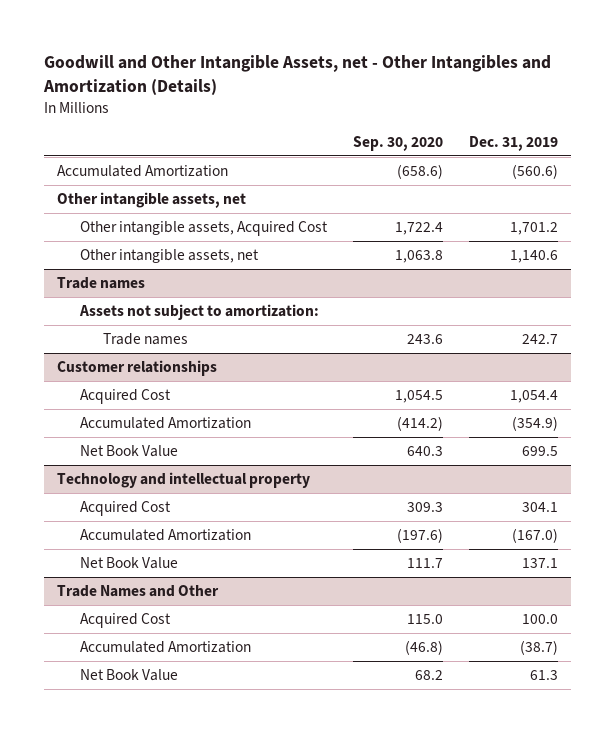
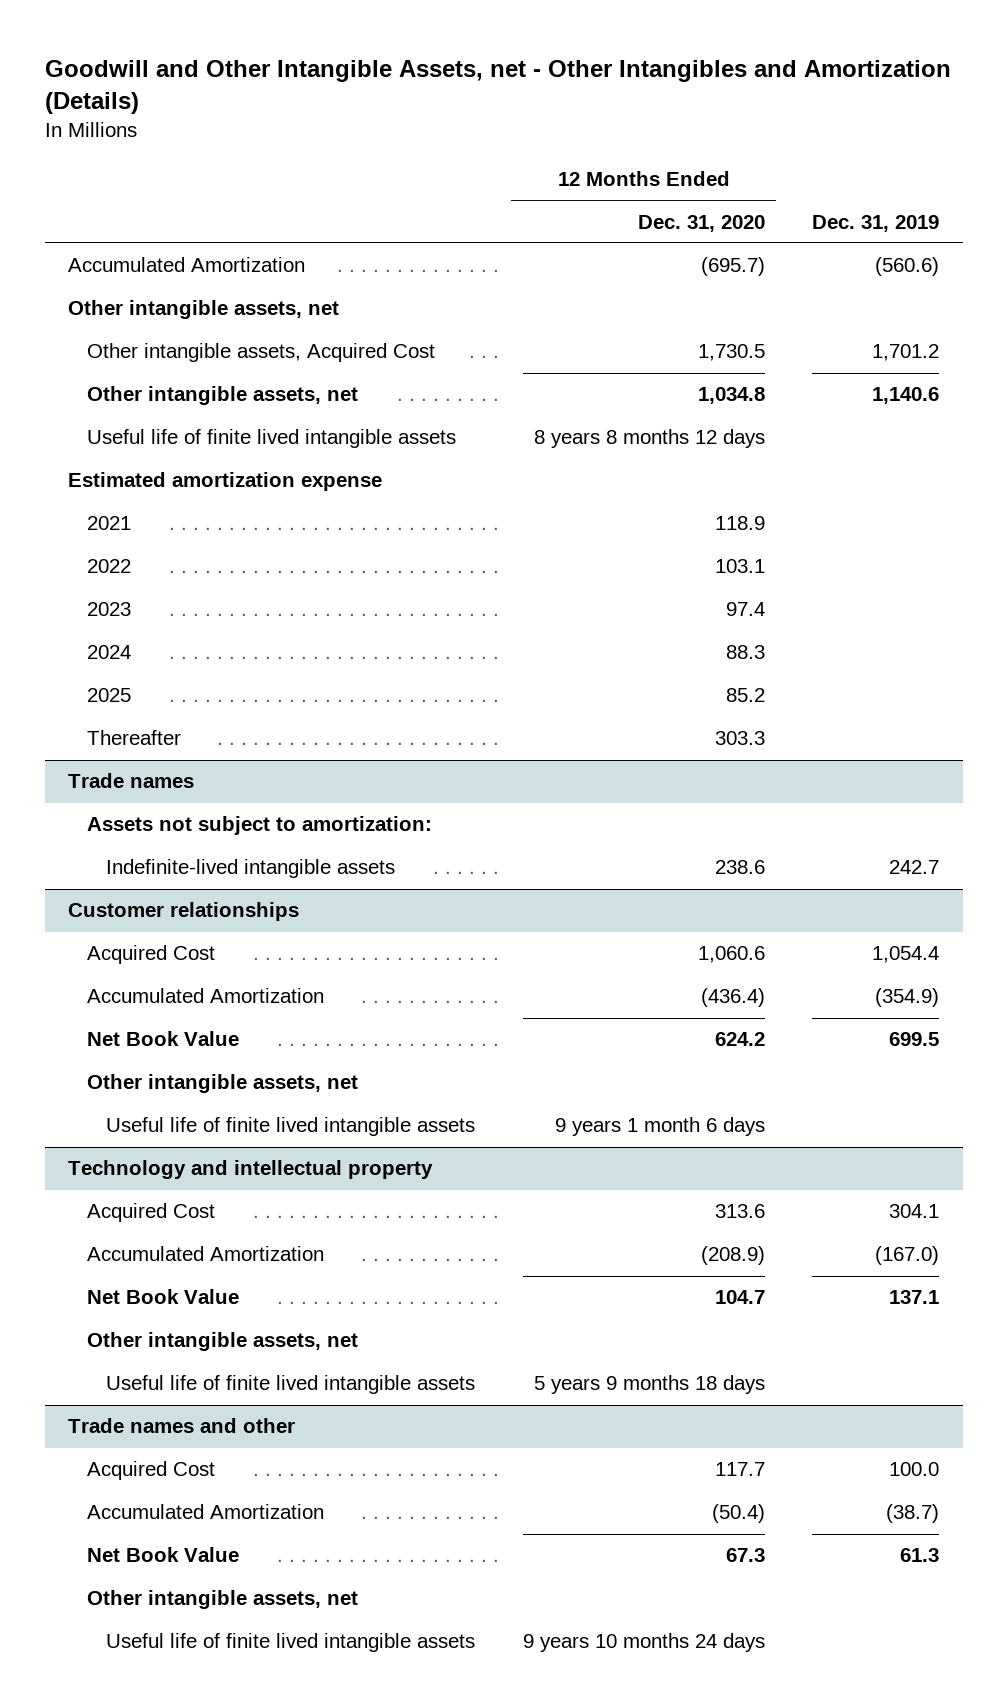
- | Sep. 30, 2020 | Dec. 31, 2019
+ | 12 Months Ended Dec. 31, 2020 | Dec. 31, 2019
+ Useful life of finite lived intangible assets | 8 years 8 months 12 days |
+ Estimated amortization expense
+ 2021 | 118.9 |
+ 2022 | 103.1 |
+ 2023 | 97.4 |
+ 2024 | 88.3 |
+ 2025 | 85.2 |
+ Thereafter | 303.3 |
@ Trade names
- Trade names | 243.6 | 242.7
+ Indefinite-lived intangible assets | 238.6 | 242.7
@ Customer relationships
+ Other intangible assets, net
+ Useful life of finite lived intangible assets | 9 years 1 month 6 days |
- Trade Names and Other
@ Technology and intellectual property
+ Other intangible assets, net
+ Useful life of finite lived intangible assets | 5 years 9 months 18 days |
+ Trade names and other
+ Other intangible assets, net
+ Useful life of finite lived intangible assets | 9 years 10 months 24 days |

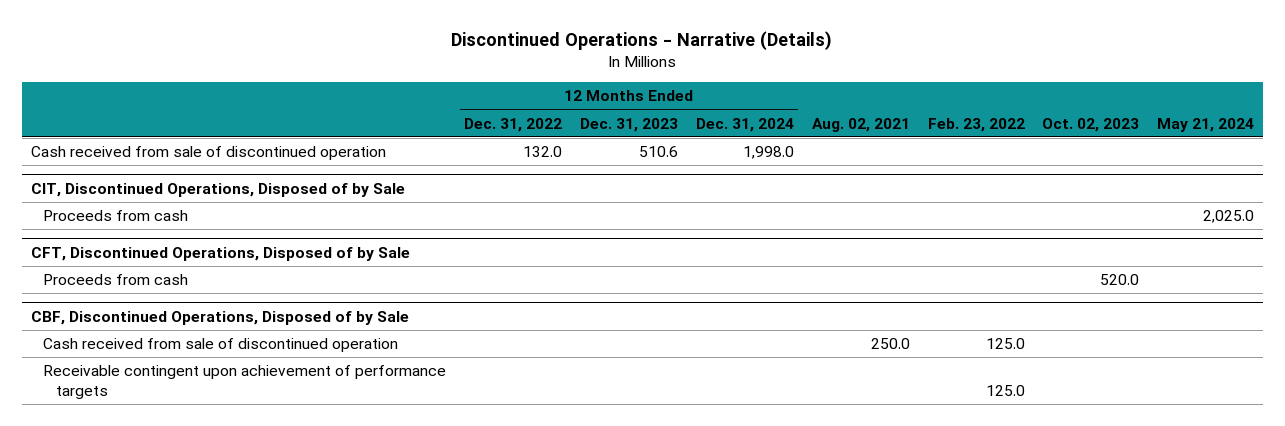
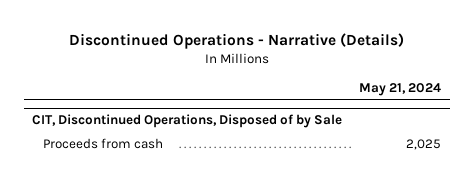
- | 12 Months Ended Dec. 31, 2022 | 12 Months Ended Dec. 31, 2023 | 12 Months Ended Dec. 31, 2024 | Aug. 02, 2021 | Feb. 23, 2022 | Oct. 02, 2023 | May 21, 2024
+ | May 21, 2024
- Cash received from sale of discontinued operation | 132.0 | 510.6 | 1,998.0 | | | |
@ CIT, Discontinued Operations, Disposed of by Sale
- Proceeds from cash | | | | | | | 2,025.0
- CFT, Discontinued Operations, Disposed of by Sale
- Proceeds from cash | | | | | | 520.0 |
- CBF, Discontinued Operations, Disposed of by Sale
- Cash received from sale of discontinued operation | | | | 250.0 | 125.0 | |
- Receivable contingent upon achievement of performance targets | | | | | 125.0 | |
@ CIT, Discontinued Operations, Disposed of by Sale
+ Proceeds from cash | 2,025

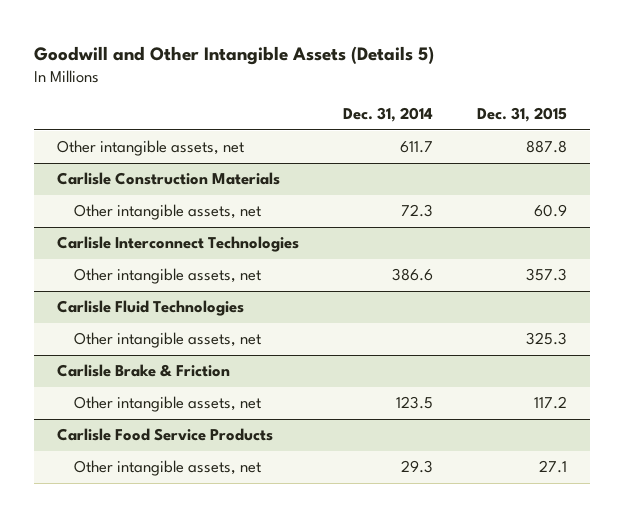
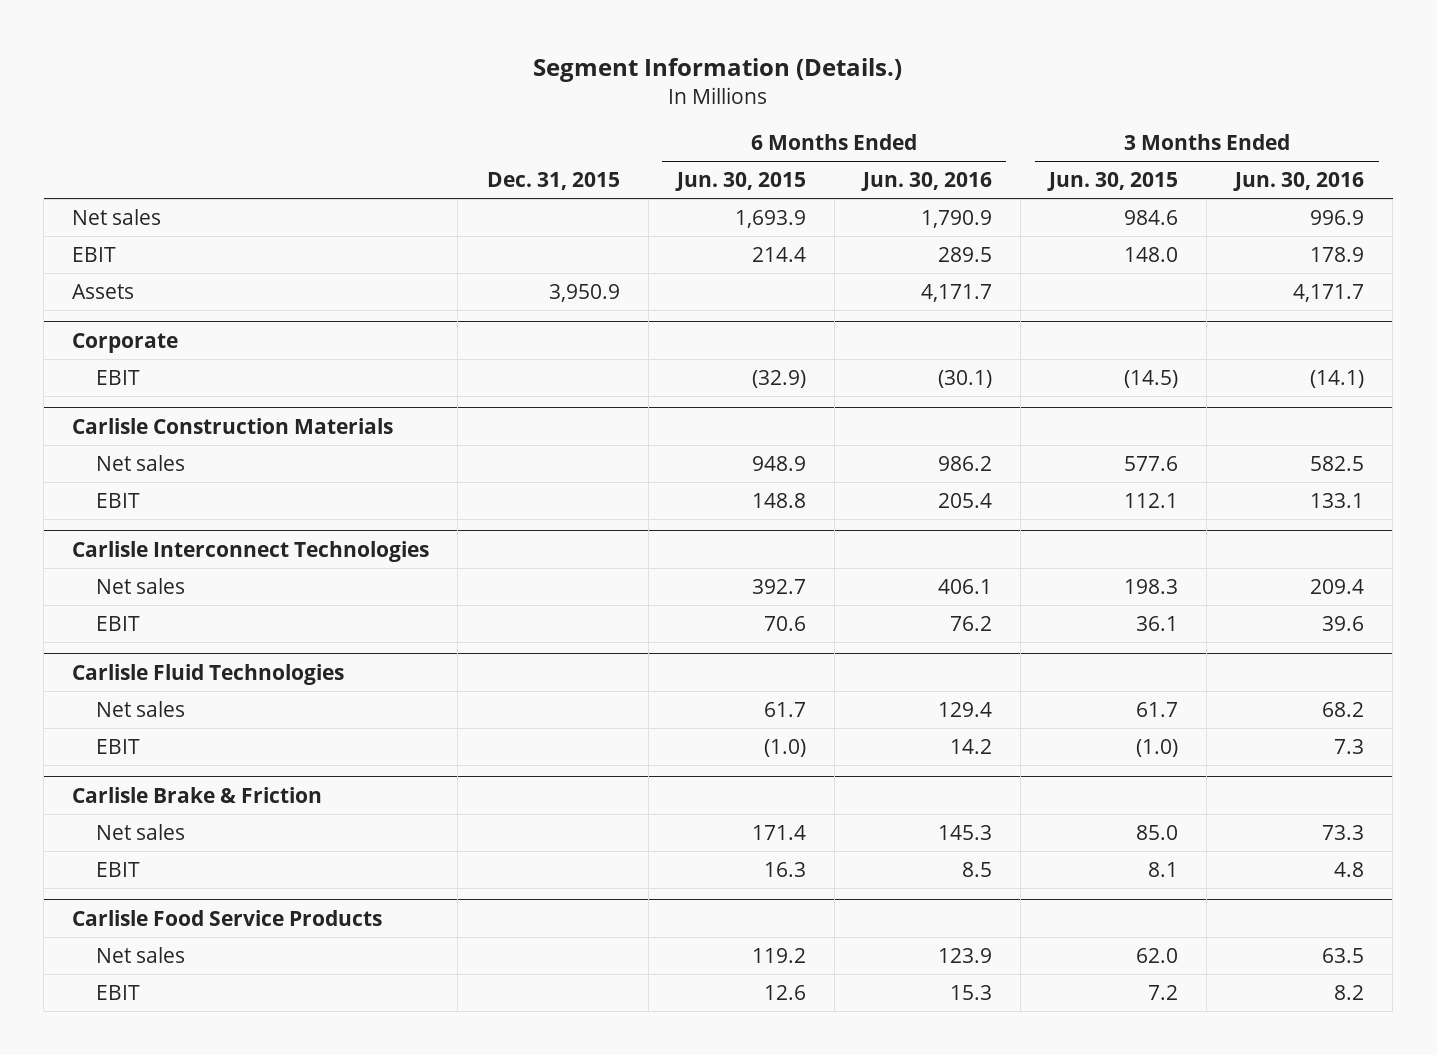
- Goodwill and Other Intangible Assets (Details 5)
+ Segment Information (Details.)
- | Dec. 31, 2014 | Dec. 31, 2015
+ | Dec. 31, 2015 | 6 Months Ended Jun. 30, 2015 | 6 Months Ended Jun. 30, 2016 | 3 Months Ended Jun. 30, 2015 | 3 Months Ended Jun. 30, 2016
- Other intangible assets, net | 611.7 | 887.8
+ Net sales | | 1,693.9 | 1,790.9 | 984.6 | 996.9
+ EBIT | | 214.4 | 289.5 | 148.0 | 178.9
+ Assets | 3,950.9 | | 4,171.7 | | 4,171.7
+ Corporate
+ EBIT | | (32.9) | (30.1) | (14.5) | (14.1)
@ Carlisle Construction Materials
- Other intangible assets, net | 72.3 | 60.9
+ Net sales | | 948.9 | 986.2 | 577.6 | 582.5
+ EBIT | | 148.8 | 205.4 | 112.1 | 133.1
@ Carlisle Interconnect Technologies
- Other intangible assets, net | 386.6 | 357.3
+ Net sales | | 392.7 | 406.1 | 198.3 | 209.4
+ EBIT | | 70.6 | 76.2 | 36.1 | 39.6
@ Carlisle Fluid Technologies
- Other intangible assets, net | | 325.3
+ Net sales | | 61.7 | 129.4 | 61.7 | 68.2
+ EBIT | | (1.0) | 14.2 | (1.0) | 7.3
@ Carlisle Brake & Friction
- Other intangible assets, net | 123.5 | 117.2
+ Net sales | | 171.4 | 145.3 | 85.0 | 73.3
+ EBIT | | 16.3 | 8.5 | 8.1 | 4.8
@ Carlisle Food Service Products
- Other intangible assets, net | 29.3 | 27.1
+ Net sales | | 119.2 | 123.9 | 62.0 | 63.5
+ EBIT | | 12.6 | 15.3 | 7.2 | 8.2

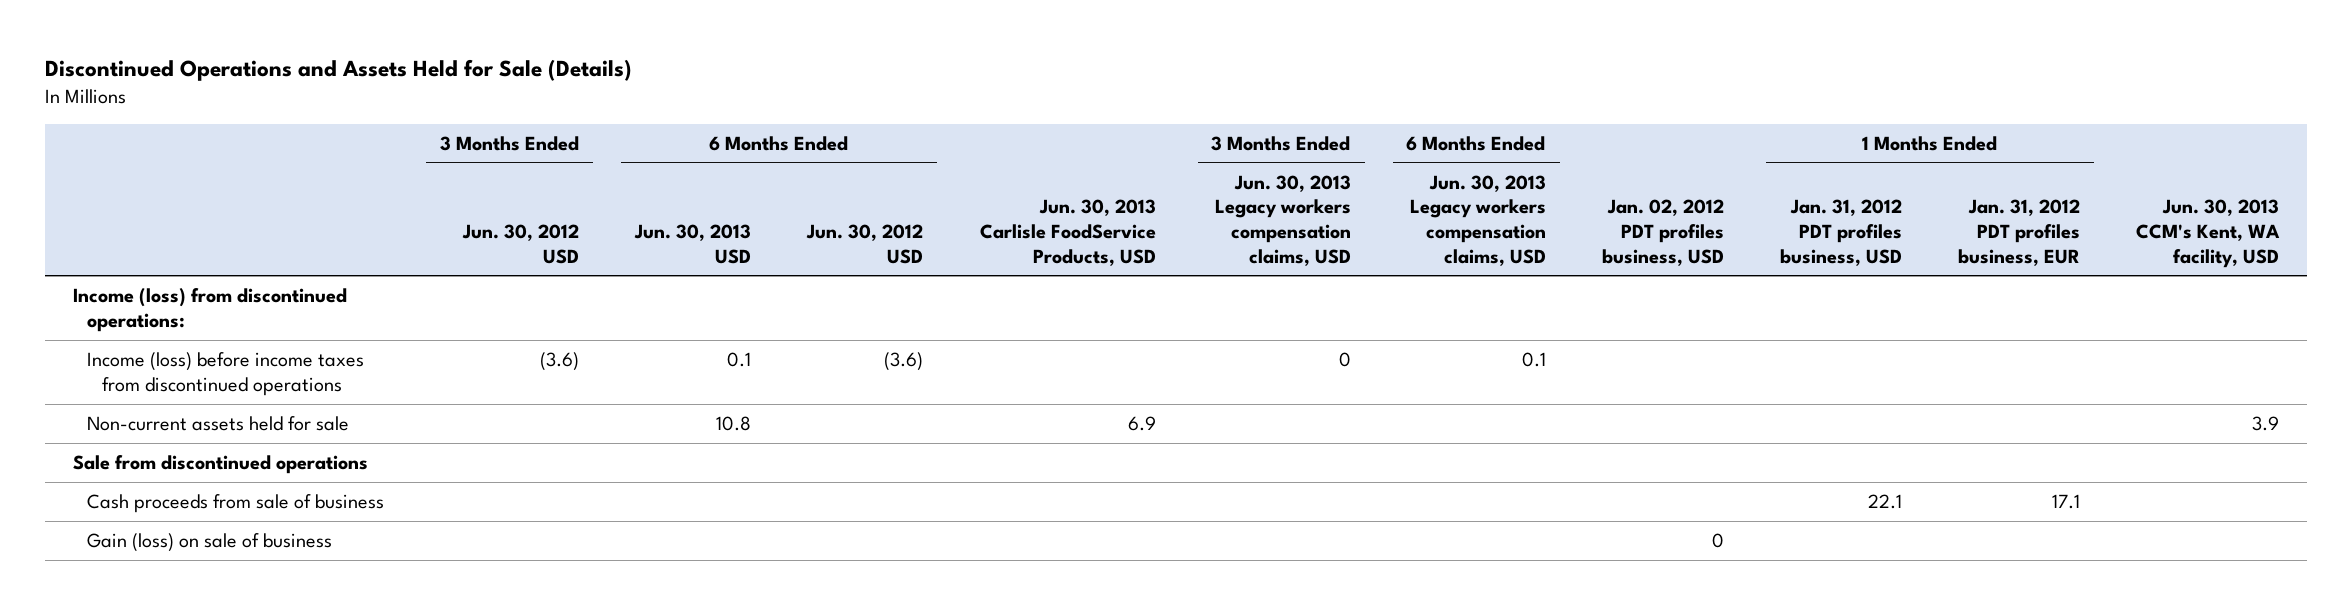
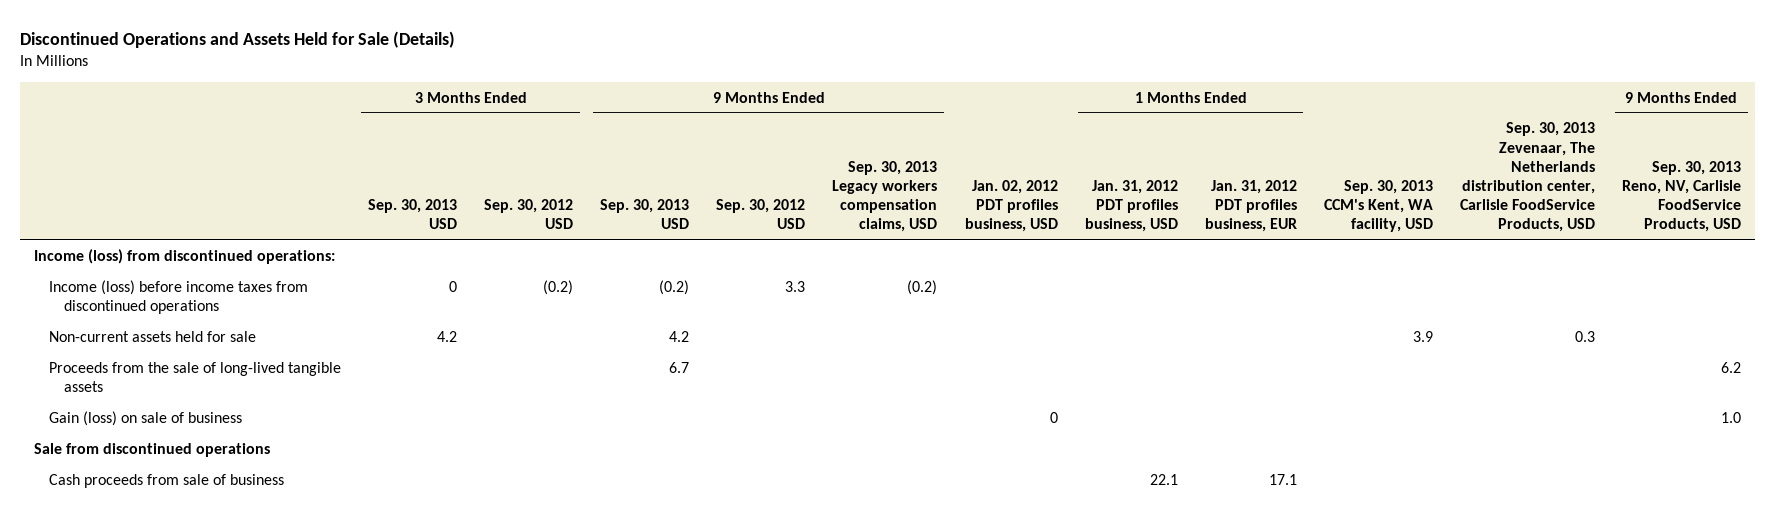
- | 3 Months Ended Jun. 30, 2012 USD | 6 Months Ended Jun. 30, 2013 USD | 6 Months Ended Jun. 30, 2012 USD | Jun. 30, 2013 Carlisle FoodService Products, USD | 3 Months Ended Jun. 30, 2013 Legacy workers compensation claims, USD | 6 Months Ended Jun. 30, 2013 Legacy workers compensation claims, USD | Jan. 02, 2012 PDT profiles business, USD | 1 Months Ended Jan. 31, 2012 PDT profiles business, USD | 1 Months Ended Jan. 31, 2012 PDT profiles business, EUR | Jun. 30, 2013 CCM's Kent, WA facility, USD
+ | 3 Months Ended Sep. 30, 2013 USD | 3 Months Ended Sep. 30, 2012 USD | 9 Months Ended Sep. 30, 2013 USD | 9 Months Ended Sep. 30, 2012 USD | 9 Months Ended Sep. 30, 2013 Legacy workers compensation claims, USD | Jan. 02, 2012 PDT profiles business, USD | 1 Months Ended Jan. 31, 2012 PDT profiles business, USD | 1 Months Ended Jan. 31, 2012 PDT profiles business, EUR | Sep. 30, 2013 CCM's Kent, WA facility, USD | Sep. 30, 2013 Zevenaar, The Netherlands distribution center, Carlisle FoodService Products, USD | 9 Months Ended Sep. 30, 2013 Reno, NV, Carlisle FoodService Products, USD
+ Proceeds from the sale of long-lived tangible assets | | | 6.7 | | | | | | | | 6.2
moved up: Gain (loss) on sale of business | | | | | | 0 | | | | | 1.0

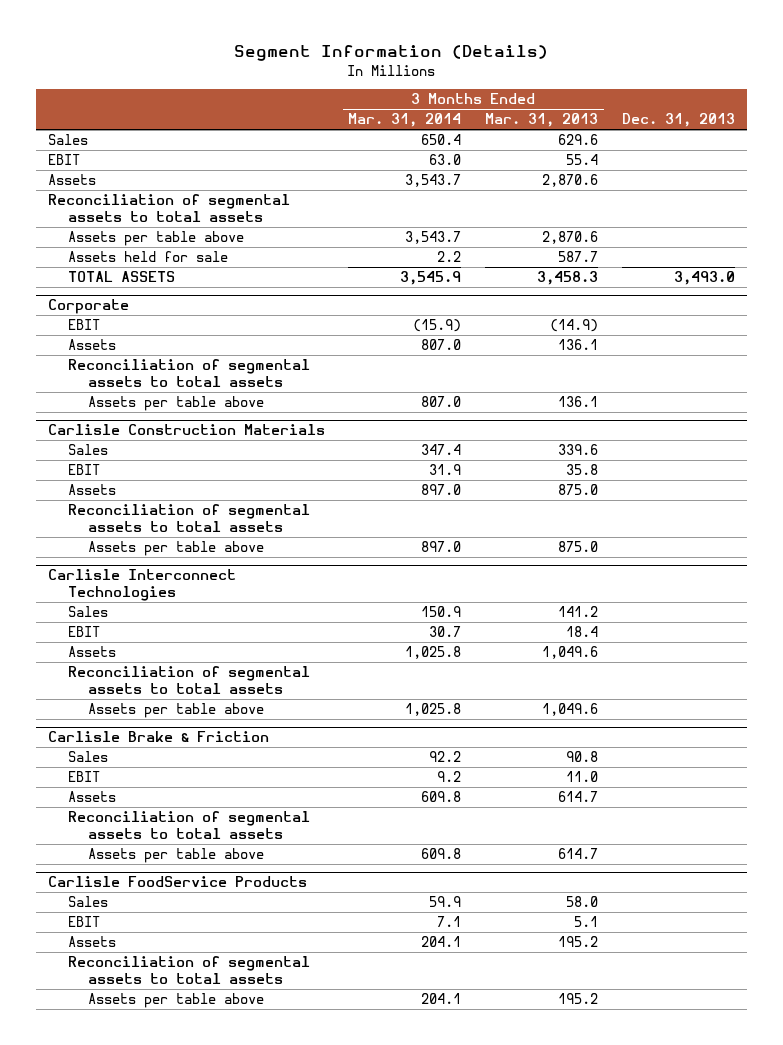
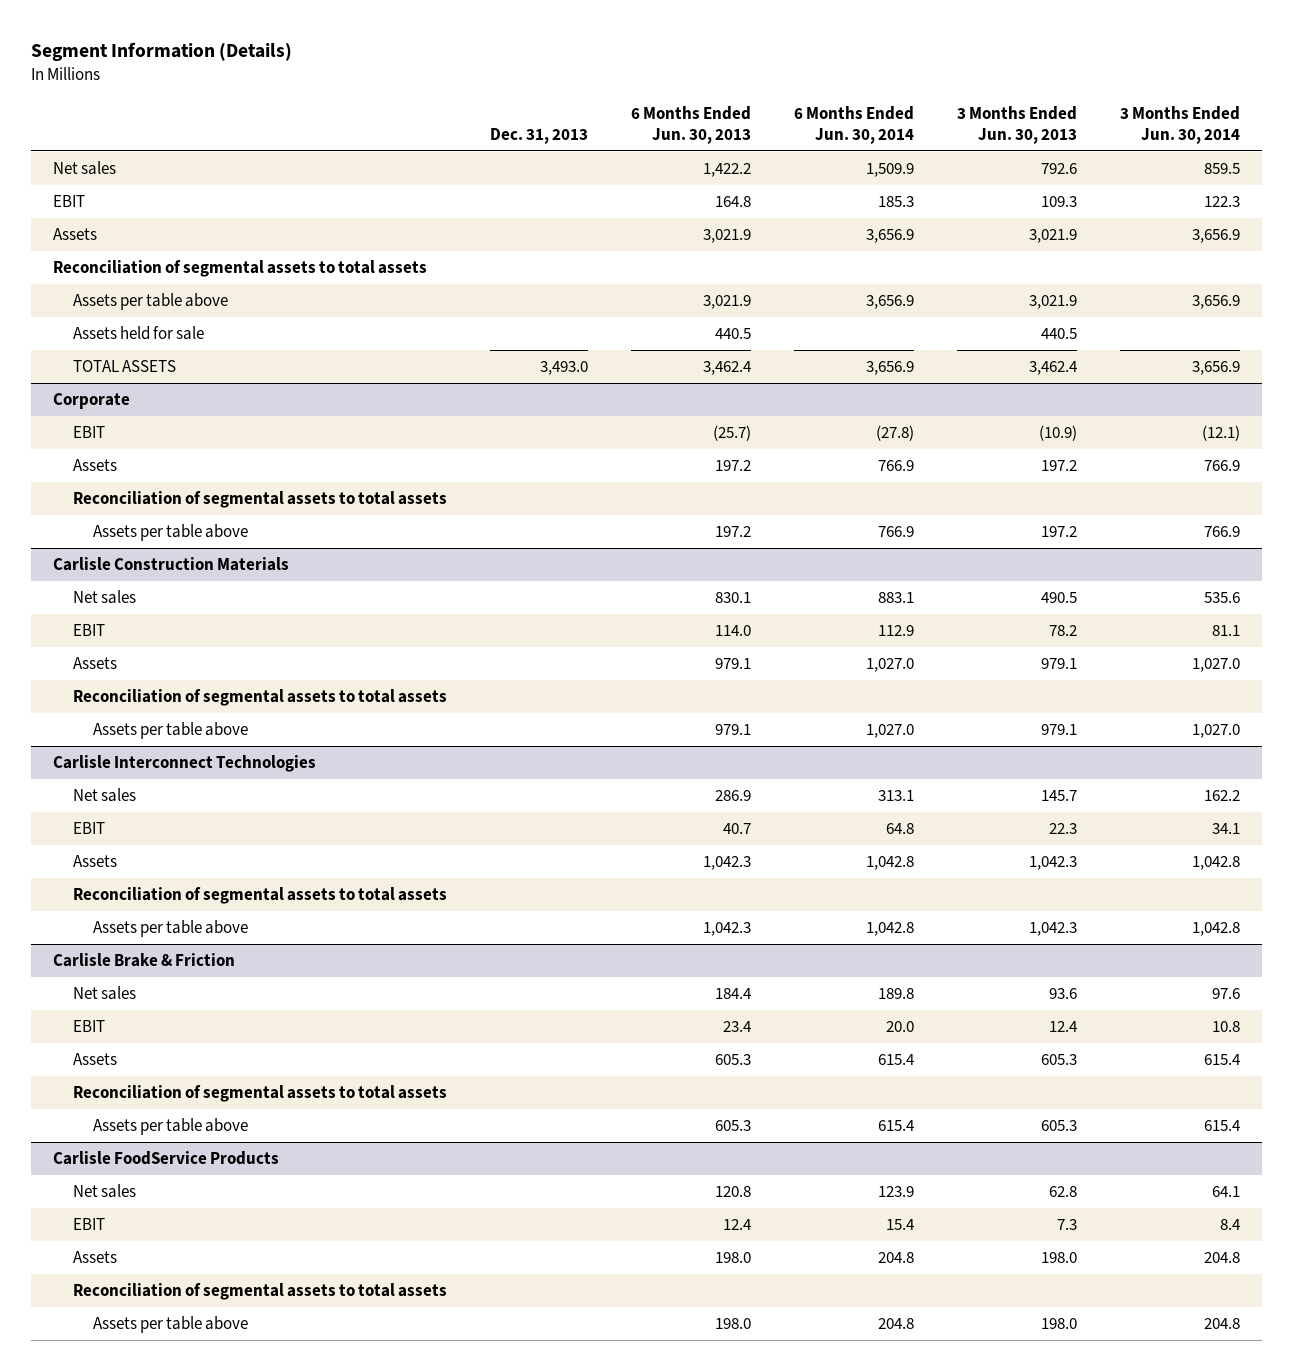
- | 3 Months Ended Mar. 31, 2014 | 3 Months Ended Mar. 31, 2013 | Dec. 31, 2013
+ | Dec. 31, 2013 | 6 Months Ended Jun. 30, 2013 | 6 Months Ended Jun. 30, 2014 | 3 Months Ended Jun. 30, 2013 | 3 Months Ended Jun. 30, 2014
- Sales | 650.4 | 629.6 |
+ Net sales | | 1,422.2 | 1,509.9 | 792.6 | 859.5
@ Carlisle Construction Materials
- Sales | 347.4 | 339.6 |
+ Net sales | | 830.1 | 883.1 | 490.5 | 535.6
@ Carlisle Interconnect Technologies
- Sales | 150.9 | 141.2 |
+ Net sales | | 286.9 | 313.1 | 145.7 | 162.2
@ Carlisle Brake & Friction
- Sales | 92.2 | 90.8 |
+ Net sales | | 184.4 | 189.8 | 93.6 | 97.6
@ Carlisle FoodService Products
- Sales | 59.9 | 58.0 |
+ Net sales | | 120.8 | 123.9 | 62.8 | 64.1

